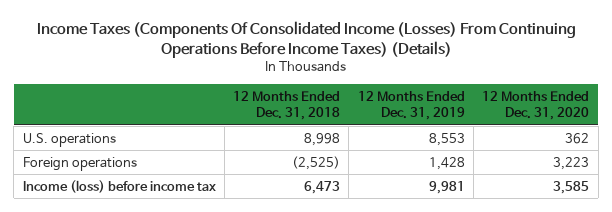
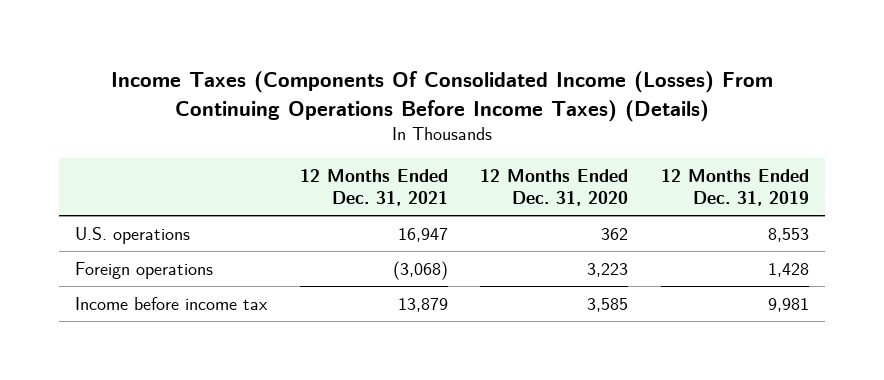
- | 12 Months Ended Dec. 31, 2018 | 12 Months Ended Dec. 31, 2019 | 12 Months Ended Dec. 31, 2020
+ | 12 Months Ended Dec. 31, 2021 | 12 Months Ended Dec. 31, 2020 | 12 Months Ended Dec. 31, 2019
- Income (loss) before income tax | 6,473 | 9,981 | 3,585
+ Income before income tax | 13,879 | 3,585 | 9,981

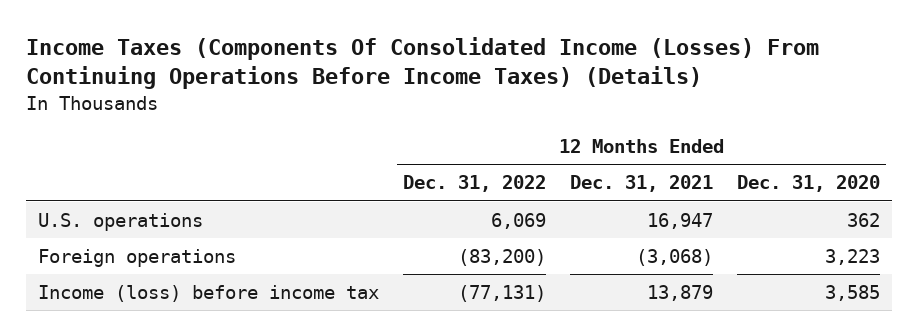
- | 12 Months Ended Dec. 31, 2021 | 12 Months Ended Dec. 31, 2020 | 12 Months Ended Dec. 31, 2019
+ | 12 Months Ended Dec. 31, 2022 | 12 Months Ended Dec. 31, 2021 | 12 Months Ended Dec. 31, 2020
- Income before income tax | 13,879 | 3,585 | 9,981
+ Income (loss) before income tax | (77,131) | 13,879 | 3,585

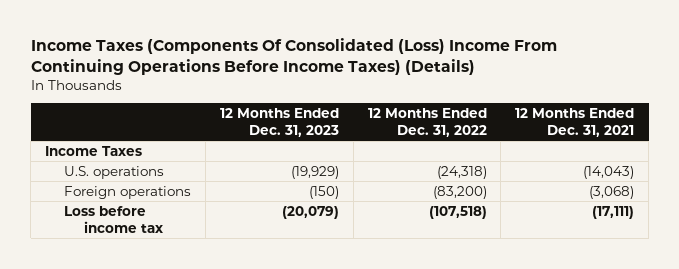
- Income Taxes (Components Of Consolidated Income (Losses) From Continuing Operations Before Income Taxes) (Details)
+ Income Taxes (Components Of Consolidated (Loss) Income From Continuing Operations Before Income Taxes) (Details)
- | 12 Months Ended Dec. 31, 2022 | 12 Months Ended Dec. 31, 2021 | 12 Months Ended Dec. 31, 2020
+ | 12 Months Ended Dec. 31, 2023 | 12 Months Ended Dec. 31, 2022 | 12 Months Ended Dec. 31, 2021
- U.S. operations | 6,069 | 16,947 | 362
+ Income Taxes
+ U.S. operations | (19,929) | (24,318) | (14,043)
- Income (loss) before income tax | (77,131) | 13,879 | 3,585
+ Loss before income tax | (20,079) | (107,518) | (17,111)

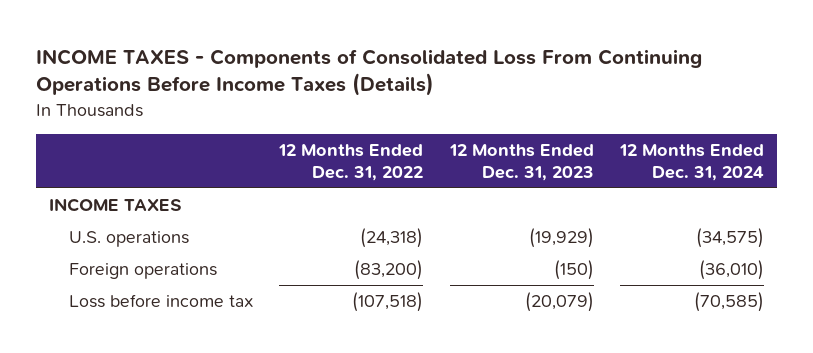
- Income Taxes (Components Of Consolidated (Loss) Income From Continuing Operations Before Income Taxes) (Details)
+ INCOME TAXES - Components of Consolidated Loss From Continuing Operations Before Income Taxes (Details)
- | 12 Months Ended Dec. 31, 2023 | 12 Months Ended Dec. 31, 2022 | 12 Months Ended Dec. 31, 2021
+ | 12 Months Ended Dec. 31, 2022 | 12 Months Ended Dec. 31, 2023 | 12 Months Ended Dec. 31, 2024
- Income Taxes
+ INCOME TAXES

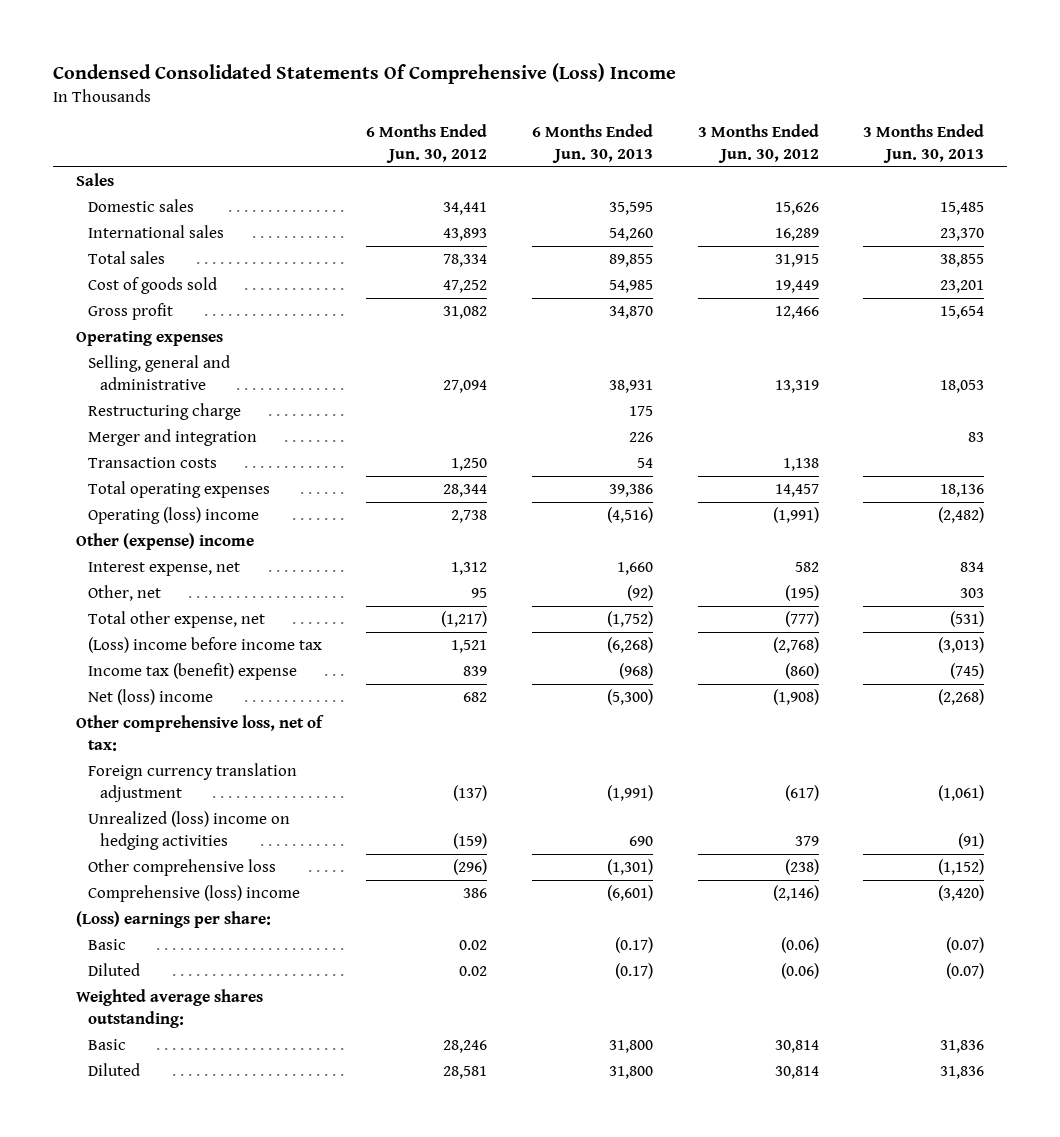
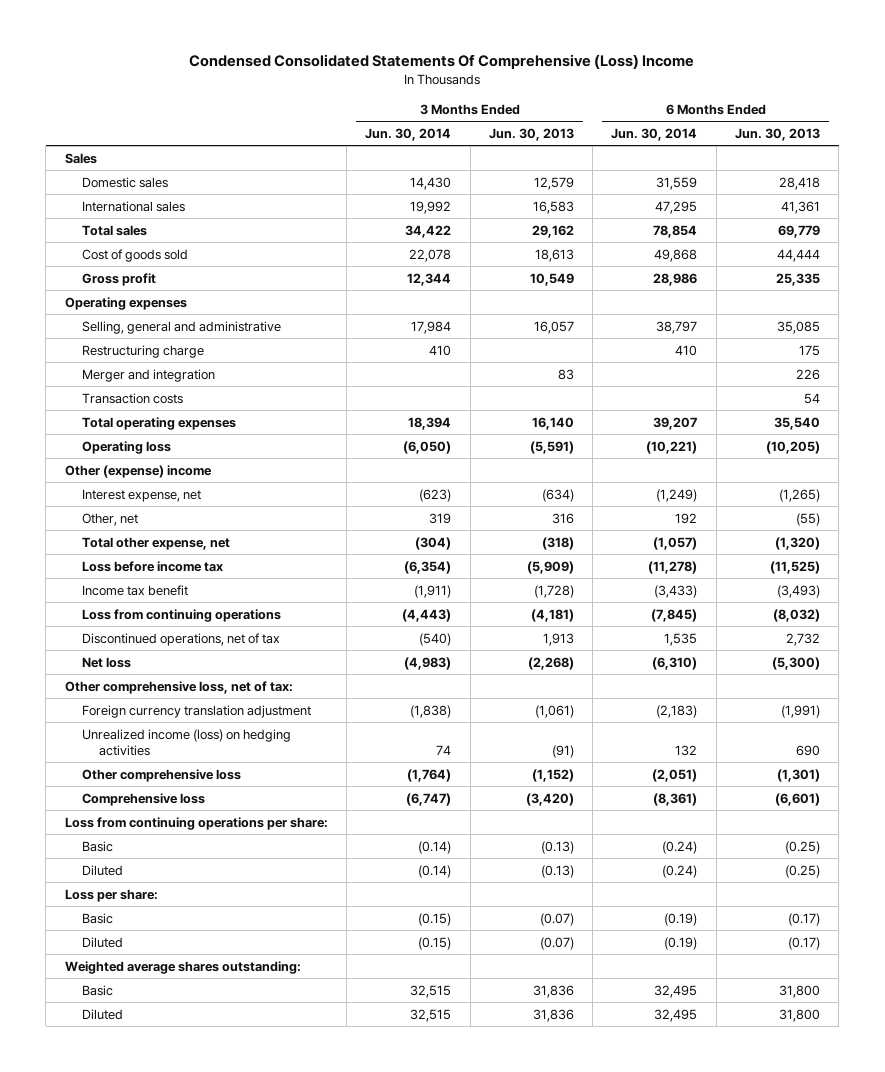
- | 6 Months Ended Jun. 30, 2012 | 6 Months Ended Jun. 30, 2013 | 3 Months Ended Jun. 30, 2012 | 3 Months Ended Jun. 30, 2013
+ | 3 Months Ended Jun. 30, 2014 | 3 Months Ended Jun. 30, 2013 | 6 Months Ended Jun. 30, 2014 | 6 Months Ended Jun. 30, 2013
- Domestic sales | 34,441 | 35,595 | 15,626 | 15,485
- International sales | 43,893 | 54,260 | 16,289 | 23,370
- Total sales | 78,334 | 89,855 | 31,915 | 38,855
- Cost of goods sold | 47,252 | 54,985 | 19,449 | 23,201
- Gross profit | 31,082 | 34,870 | 12,466 | 15,654
+ Domestic sales | 14,430 | 12,579 | 31,559 | 28,418
+ International sales | 19,992 | 16,583 | 47,295 | 41,361
+ Total sales | 34,422 | 29,162 | 78,854 | 69,779
+ Cost of goods sold | 22,078 | 18,613 | 49,868 | 44,444
+ Gross profit | 12,344 | 10,549 | 28,986 | 25,335
- Selling, general and administrative | 27,094 | 38,931 | 13,319 | 18,053
+ Selling, general and administrative | 17,984 | 16,057 | 38,797 | 35,085
- Total operating expenses | 28,344 | 39,386 | 14,457 | 18,136
- Operating (loss) income | 2,738 | (4,516) | (1,991) | (2,482)
+ Total operating expenses | 18,394 | 16,140 | 39,207 | 35,540
+ Operating loss | (6,050) | (5,591) | (10,221) | (10,205)
- Interest expense, net | 1,312 | 1,660 | 582 | 834
- Other, net | 95 | (92) | (195) | 303
- Total other expense, net | (1,217) | (1,752) | (777) | (531)
- (Loss) income before income tax | 1,521 | (6,268) | (2,768) | (3,013)
- Income tax (benefit) expense | 839 | (968) | (860) | (745)
- Net (loss) income | 682 | (5,300) | (1,908) | (2,268)
+ Interest expense, net | (623) | (634) | (1,249) | (1,265)
+ Other, net | 319 | 316 | 192 | (55)
+ Total other expense, net | (304) | (318) | (1,057) | (1,320)
+ Loss before income tax | (6,354) | (5,909) | (11,278) | (11,525)
+ Income tax benefit | (1,911) | (1,728) | (3,433) | (3,493)
+ Loss from continuing operations | (4,443) | (4,181) | (7,845) | (8,032)
+ Discontinued operations, net of tax | (540) | 1,913 | 1,535 | 2,732
+ Net loss | (4,983) | (2,268) | (6,310) | (5,300)
- Unrealized (loss) income on hedging activities | (159) | 690 | 379 | (91)
+ Unrealized income (loss) on hedging activities | 74 | (91) | 132 | 690
- Comprehensive (loss) income | 386 | (6,601) | (2,146) | (3,420)
- (Loss) earnings per share:
+ Comprehensive loss | (6,747) | (3,420) | (8,361) | (6,601)
+ Loss from continuing operations per share:
+ Basic | (0.14) | (0.13) | (0.24) | (0.25)
+ Diluted | (0.14) | (0.13) | (0.24) | (0.25)
+ Loss per share:

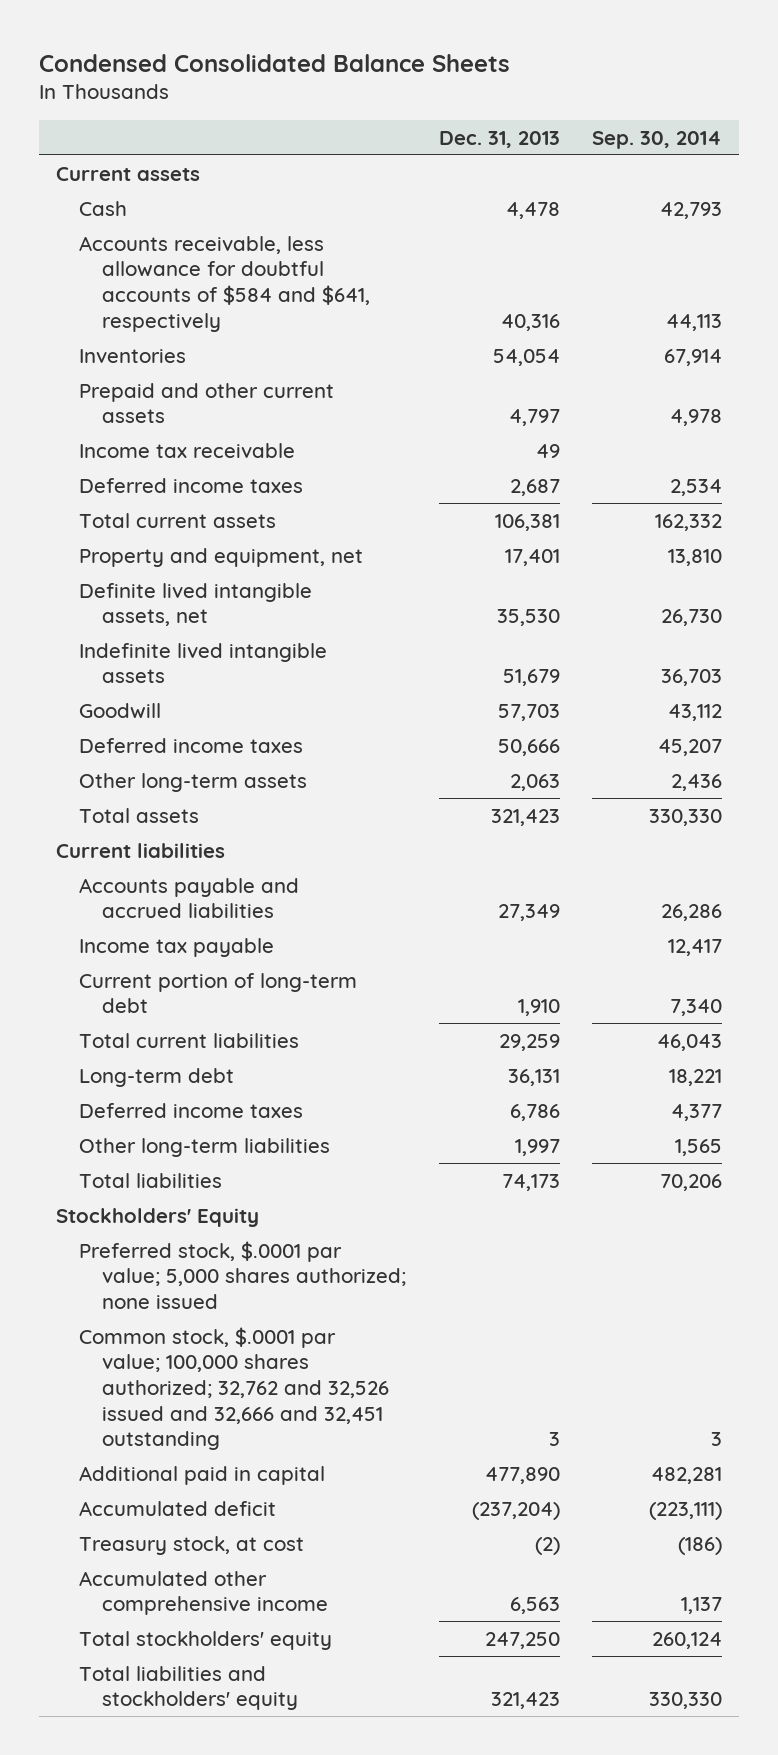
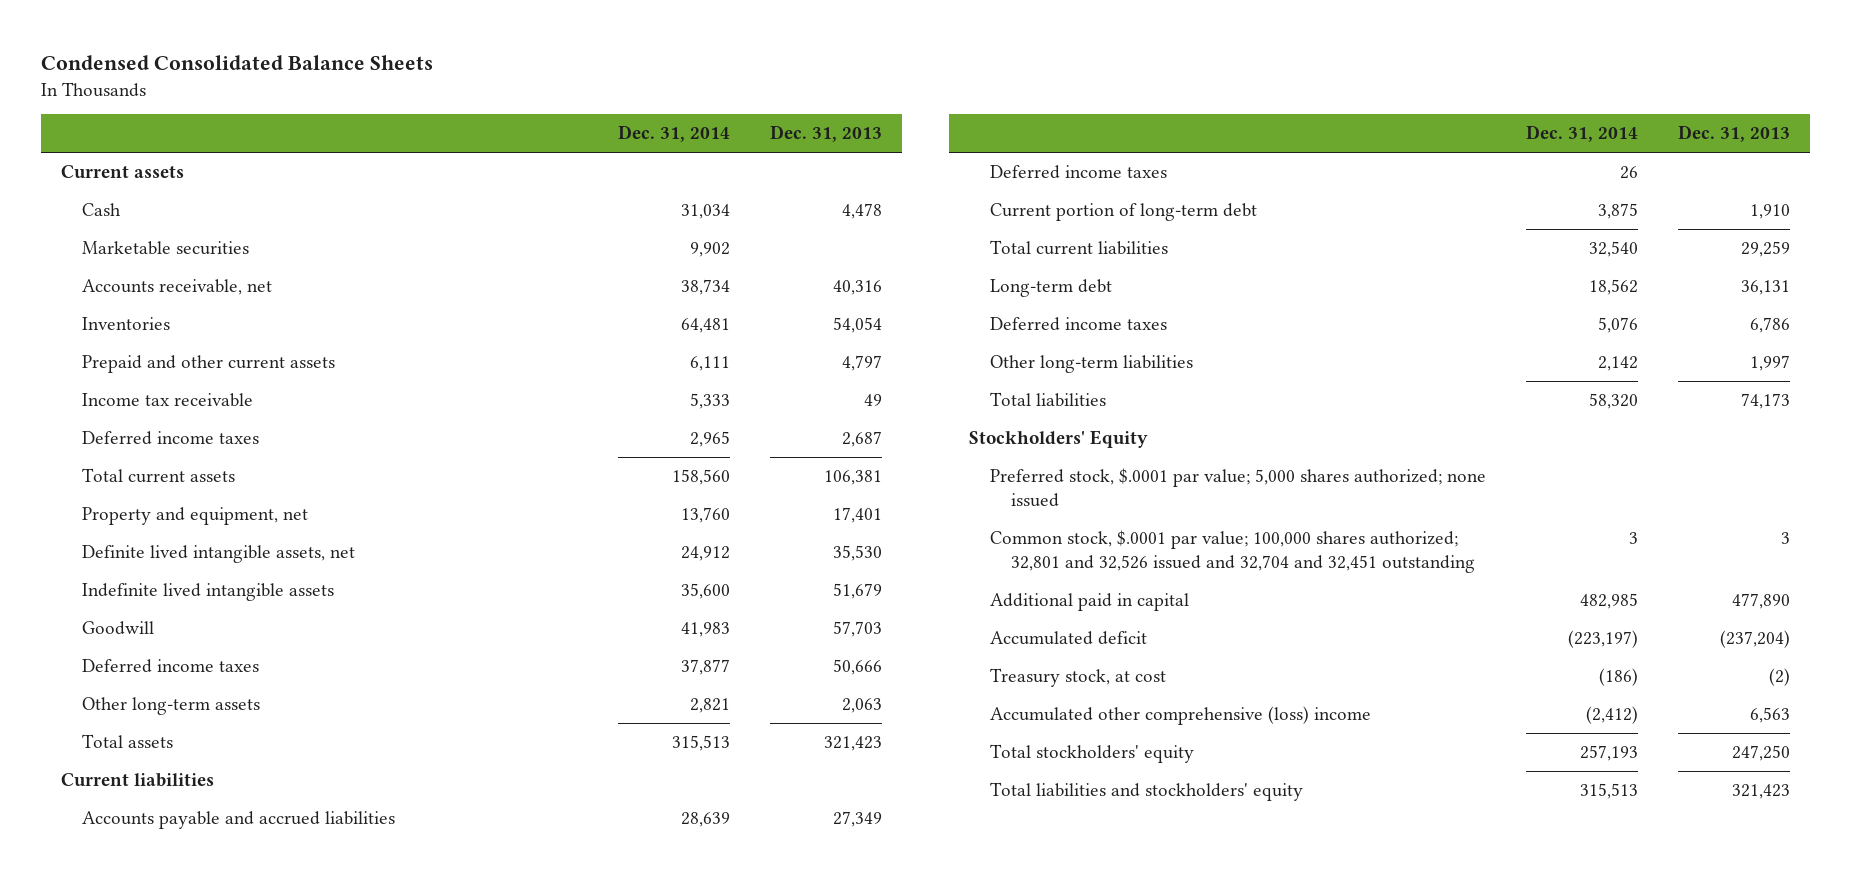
- | Dec. 31, 2013 | Sep. 30, 2014
+ | Dec. 31, 2014 | Dec. 31, 2013
- Accounts receivable, less allowance for doubtful accounts of $584 and $641, respectively | 40,316 | 44,113
+ Marketable securities | 9,902 |
+ Accounts receivable, net | 38,734 | 40,316
- Income tax payable | | 12,417
+ Deferred income taxes | 26 |
- Common stock, $.0001 par value; 100,000 shares authorized; 32,762 and 32,526 issued and 32,666 and 32,451 outstanding | 3 | 3
+ Common stock, $.0001 par value; 100,000 shares authorized; 32,801 and 32,526 issued and 32,704 and 32,451 outstanding | 3 | 3
- Accumulated other comprehensive income | 6,563 | 1,137
+ Accumulated other comprehensive (loss) income | (2,412) | 6,563

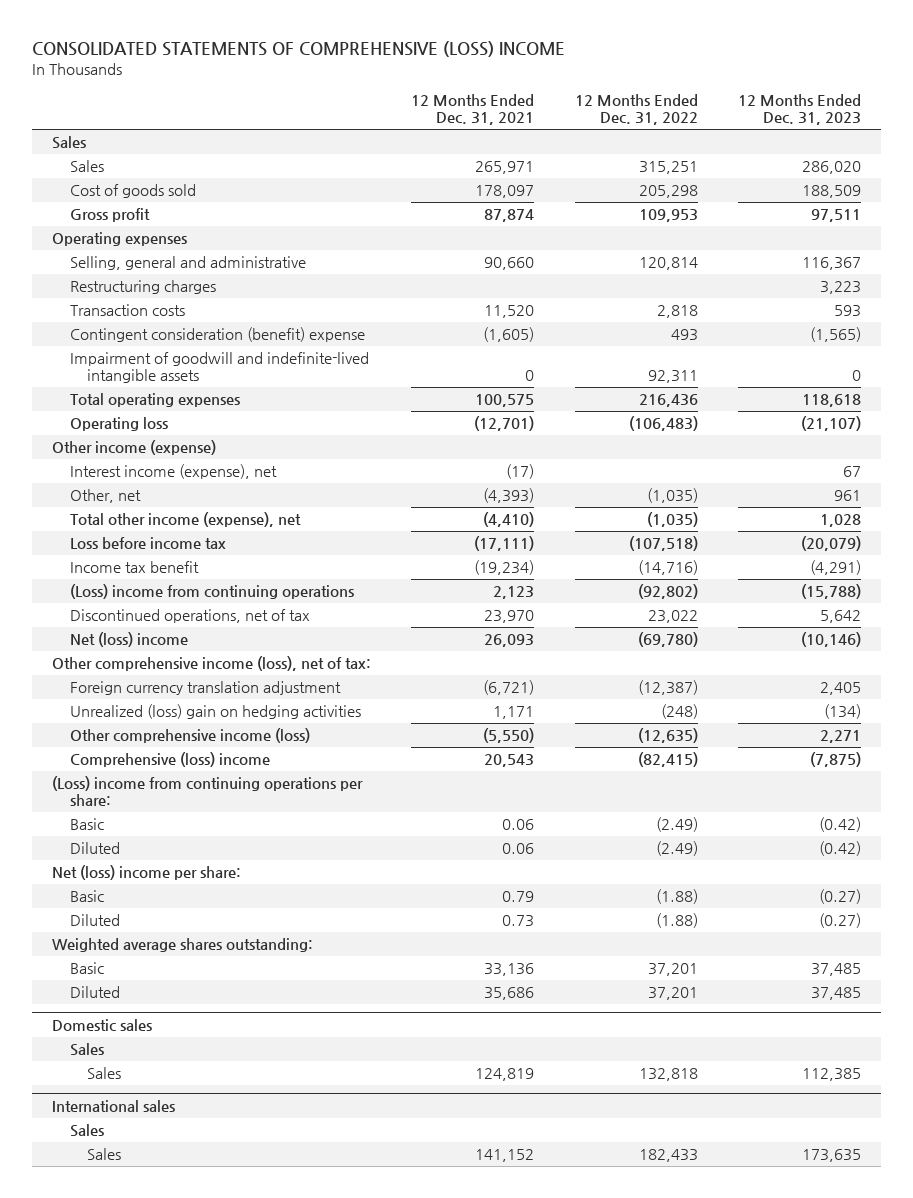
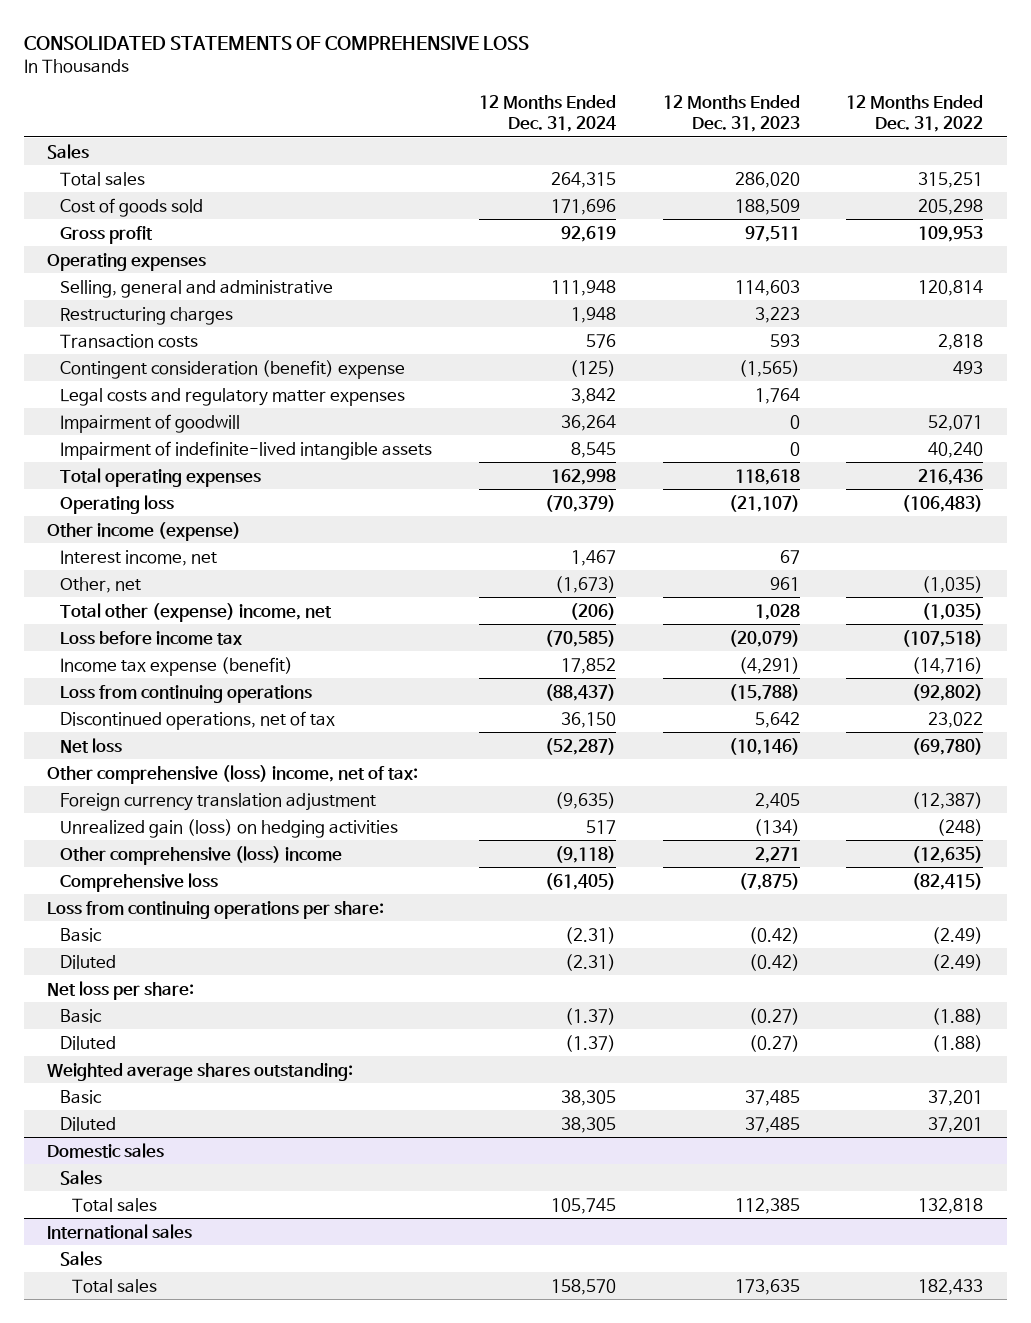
- CONSOLIDATED STATEMENTS OF COMPREHENSIVE (LOSS) INCOME
+ CONSOLIDATED STATEMENTS OF COMPREHENSIVE LOSS
- | 12 Months Ended Dec. 31, 2021 | 12 Months Ended Dec. 31, 2022 | 12 Months Ended Dec. 31, 2023
+ | 12 Months Ended Dec. 31, 2024 | 12 Months Ended Dec. 31, 2023 | 12 Months Ended Dec. 31, 2022
- Sales | 265,971 | 315,251 | 286,020
+ Total sales | 264,315 | 286,020 | 315,251
- Selling, general and administrative | 90,660 | 120,814 | 116,367
+ Selling, general and administrative | 111,948 | 114,603 | 120,814
- Impairment of goodwill and indefinite-lived intangible assets | 0 | 92,311 | 0
+ Legal costs and regulatory matter expenses | 3,842 | 1,764 |
+ Impairment of goodwill | 36,264 | 0 | 52,071
+ Impairment of indefinite-lived intangible assets | 8,545 | 0 | 40,240
- Interest income (expense), net | (17) | | 67
+ Interest income, net | 1,467 | 67 |
- Total other income (expense), net | (4,410) | (1,035) | 1,028
+ Total other (expense) income, net | (206) | 1,028 | (1,035)
- Income tax benefit | (19,234) | (14,716) | (4,291)
- (Loss) income from continuing operations | 2,123 | (92,802) | (15,788)
+ Income tax expense (benefit) | 17,852 | (4,291) | (14,716)
+ Loss from continuing operations | (88,437) | (15,788) | (92,802)
- Net (loss) income | 26,093 | (69,780) | (10,146)
- Other comprehensive income (loss), net of tax:
+ Net loss | (52,287) | (10,146) | (69,780)
+ Other comprehensive (loss) income, net of tax:
- Unrealized (loss) gain on hedging activities | 1,171 | (248) | (134)
- Other comprehensive income (loss) | (5,550) | (12,635) | 2,271
- Comprehensive (loss) income | 20,543 | (82,415) | (7,875)
- (Loss) income from continuing operations per share:
+ Unrealized gain (loss) on hedging activities | 517 | (134) | (248)
+ Other comprehensive (loss) income | (9,118) | 2,271 | (12,635)
+ Comprehensive loss | (61,405) | (7,875) | (82,415)
+ Loss from continuing operations per share:
- Net (loss) income per share:
+ Net loss per share:
@ Domestic sales
- Sales | 124,819 | 132,818 | 112,385
+ Total sales | 105,745 | 112,385 | 132,818
@ International sales
- Sales | 141,152 | 182,433 | 173,635
+ Total sales | 158,570 | 173,635 | 182,433

